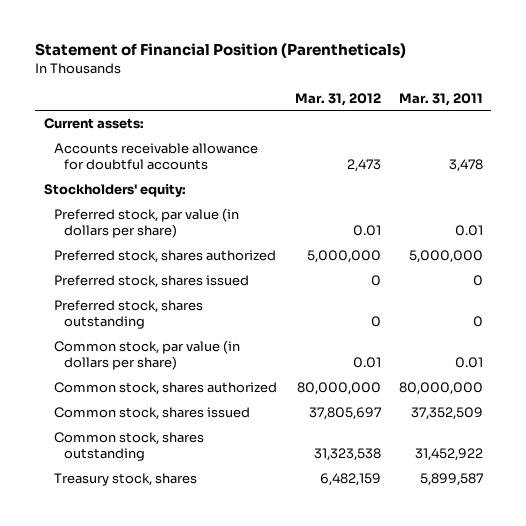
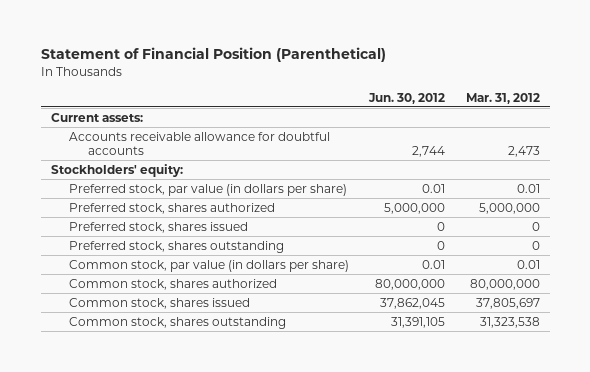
- Statement of Financial Position (Parentheticals)
+ Statement of Financial Position (Parenthetical)
- | Mar. 31, 2012 | Mar. 31, 2011
+ | Jun. 30, 2012 | Mar. 31, 2012
- Treasury stock, shares | 6,482,159 | 5,899,587

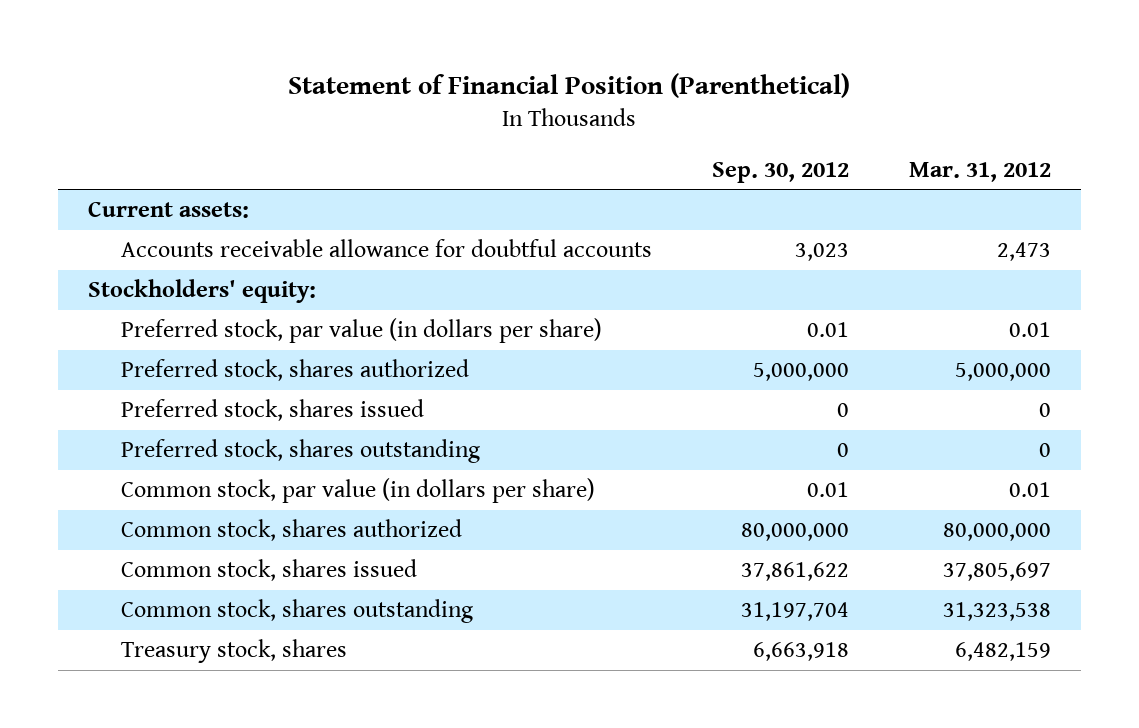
- | Jun. 30, 2012 | Mar. 31, 2012
+ | Sep. 30, 2012 | Mar. 31, 2012
+ Treasury stock, shares | 6,663,918 | 6,482,159

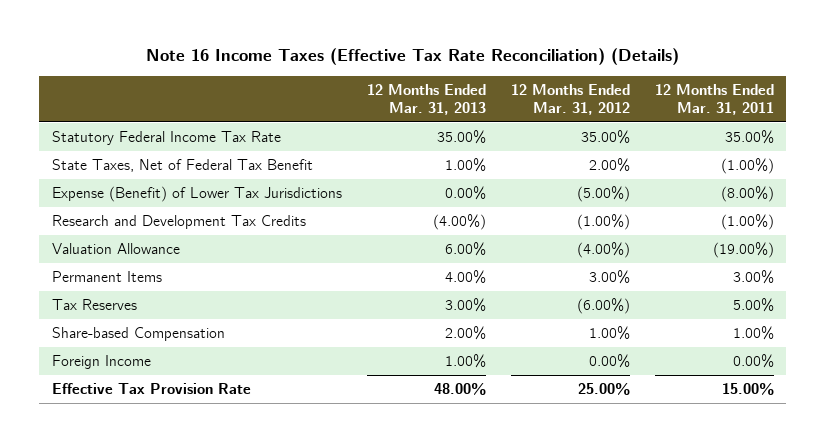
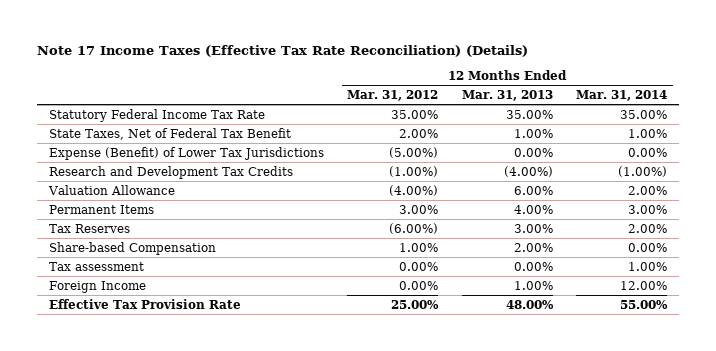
- Note 16 Income Taxes (Effective Tax Rate Reconciliation) (Details)
+ Note 17 Income Taxes (Effective Tax Rate Reconciliation) (Details)
- | 12 Months Ended Mar. 31, 2013 | 12 Months Ended Mar. 31, 2012 | 12 Months Ended Mar. 31, 2011
+ | 12 Months Ended Mar. 31, 2012 | 12 Months Ended Mar. 31, 2013 | 12 Months Ended Mar. 31, 2014
+ Tax assessment | 0.00% | 0.00% | 1.00%

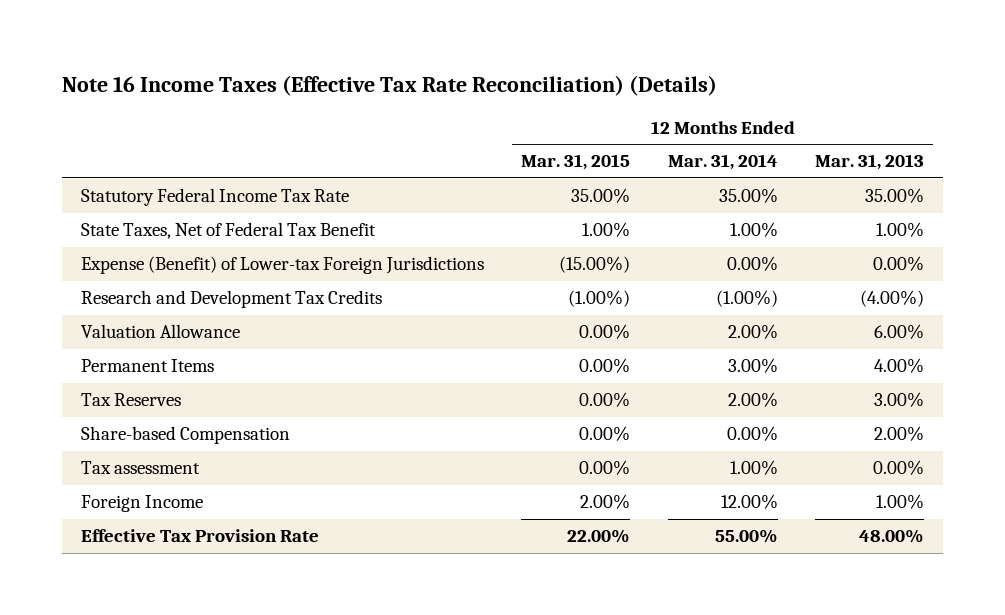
- Note 17 Income Taxes (Effective Tax Rate Reconciliation) (Details)
+ Note 16 Income Taxes (Effective Tax Rate Reconciliation) (Details)
- | 12 Months Ended Mar. 31, 2012 | 12 Months Ended Mar. 31, 2013 | 12 Months Ended Mar. 31, 2014
+ | 12 Months Ended Mar. 31, 2015 | 12 Months Ended Mar. 31, 2014 | 12 Months Ended Mar. 31, 2013
- Expense (Benefit) of Lower Tax Jurisdictions | (5.00%) | 0.00% | 0.00%
+ Expense (Benefit) of Lower-tax Foreign Jurisdictions | (15.00%) | 0.00% | 0.00%

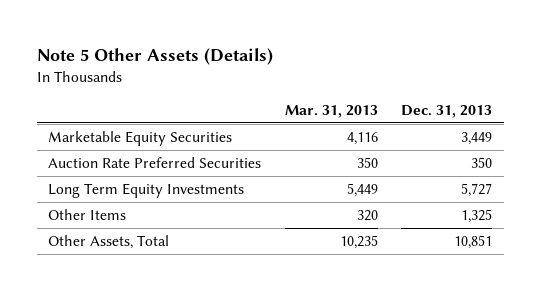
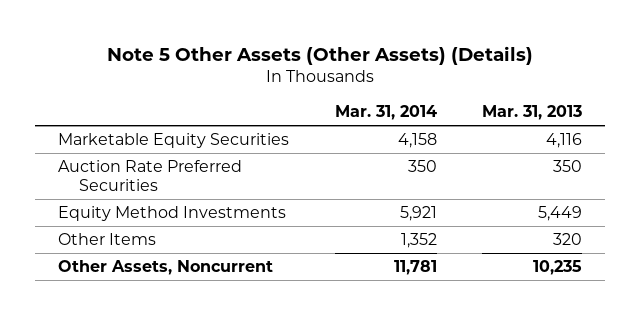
- Note 5 Other Assets (Details)
+ Note 5 Other Assets (Other Assets) (Details)
- | Mar. 31, 2013 | Dec. 31, 2013
+ | Mar. 31, 2014 | Mar. 31, 2013
- Long Term Equity Investments | 5,449 | 5,727
+ Equity Method Investments | 5,921 | 5,449
- Other Assets, Total | 10,235 | 10,851
+ Other Assets, Noncurrent | 11,781 | 10,235

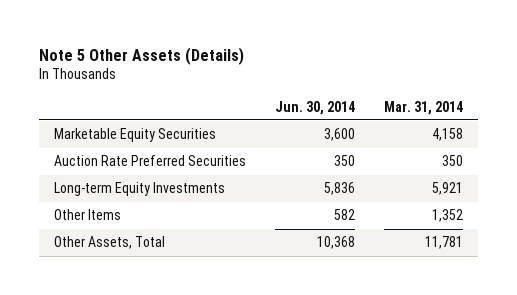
- Note 5 Other Assets (Other Assets) (Details)
+ Note 5 Other Assets (Details)
- | Mar. 31, 2014 | Mar. 31, 2013
+ | Jun. 30, 2014 | Mar. 31, 2014
- Equity Method Investments | 5,921 | 5,449
+ Long-term Equity Investments | 5,836 | 5,921
- Other Assets, Noncurrent | 11,781 | 10,235
+ Other Assets, Total | 10,368 | 11,781

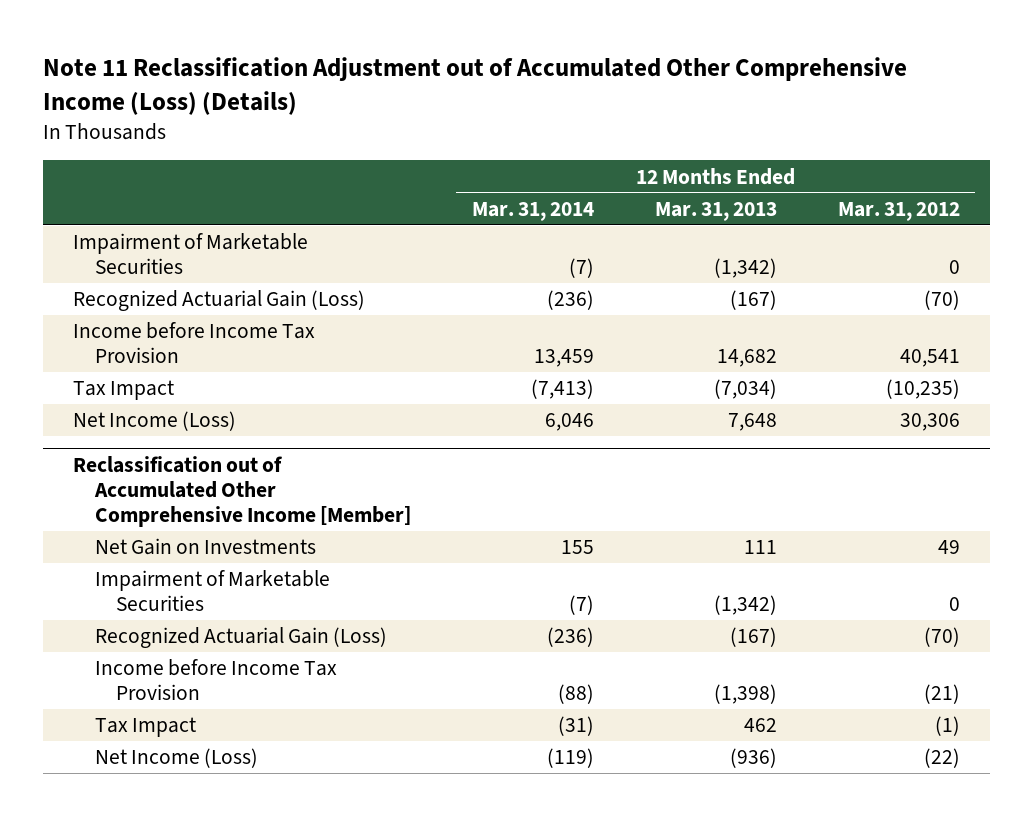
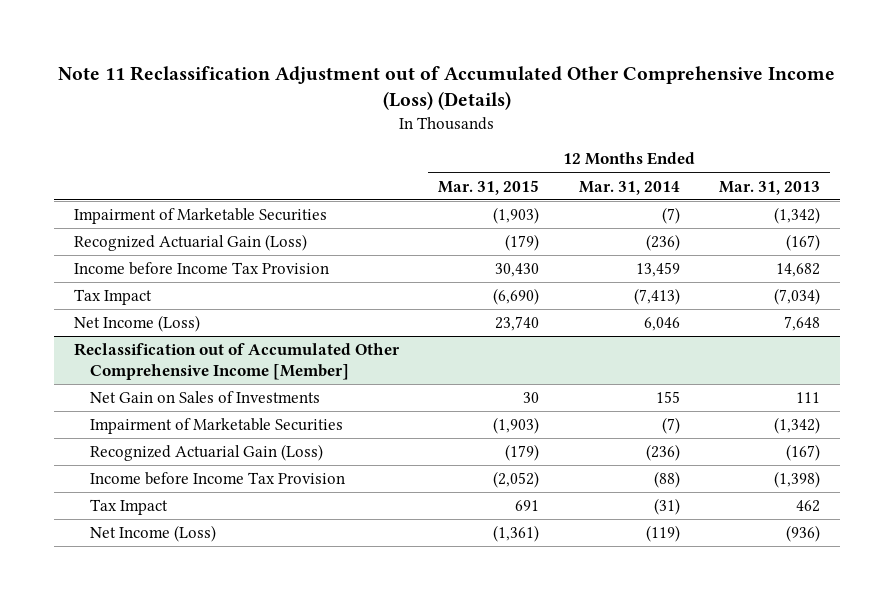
- | 12 Months Ended Mar. 31, 2014 | 12 Months Ended Mar. 31, 2013 | 12 Months Ended Mar. 31, 2012
+ | 12 Months Ended Mar. 31, 2015 | 12 Months Ended Mar. 31, 2014 | 12 Months Ended Mar. 31, 2013
@ Reclassification out of Accumulated Other Comprehensive Income [Member]
- Net Gain on Investments | 155 | 111 | 49
+ Net Gain on Sales of Investments | 30 | 155 | 111

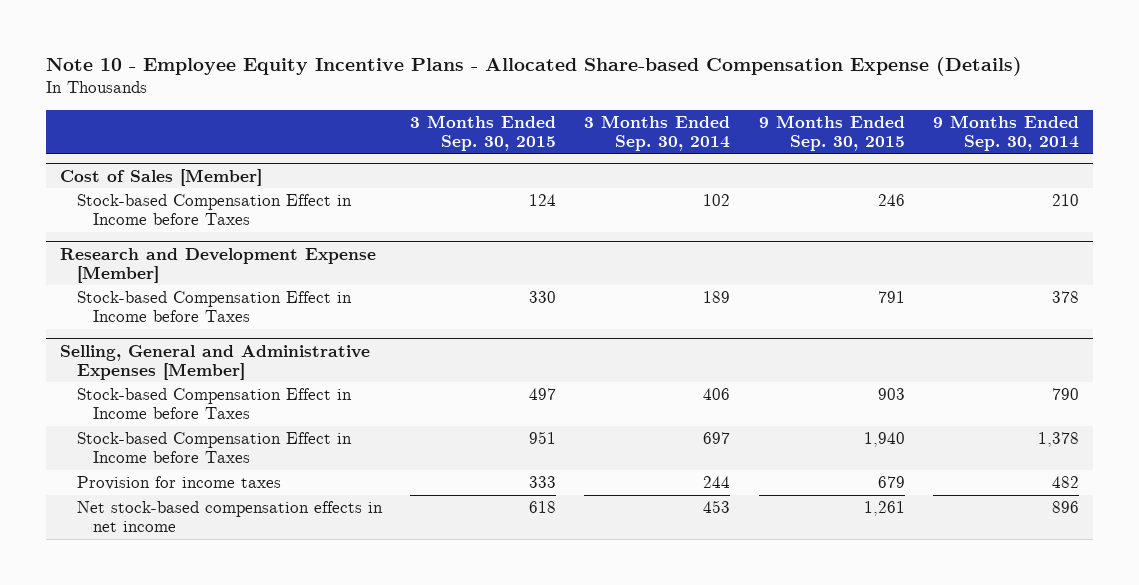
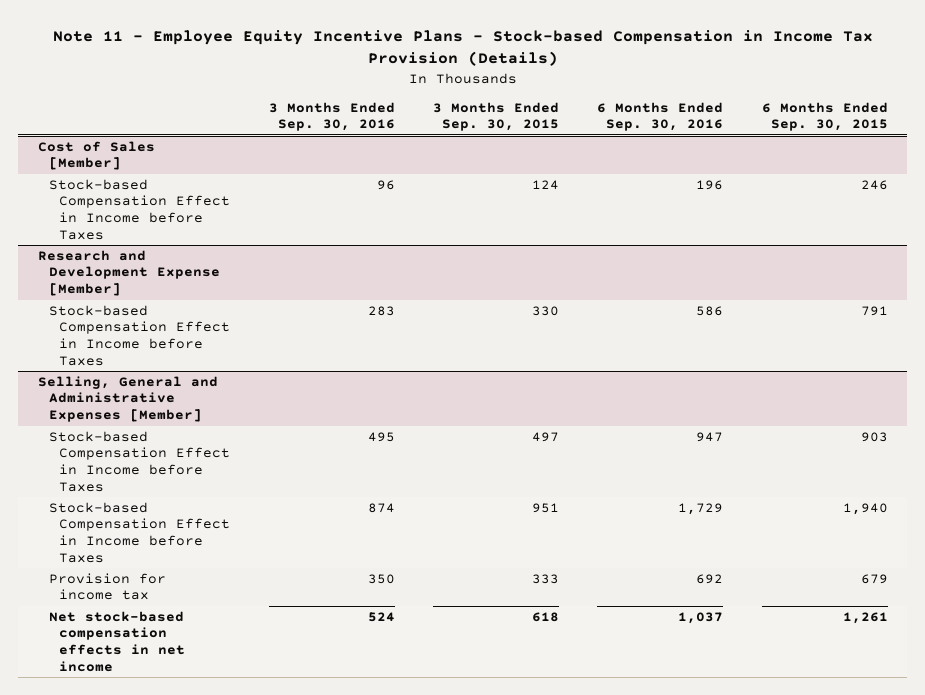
- Note 10 - Employee Equity Incentive Plans - Allocated Share-based Compensation Expense (Details)
+ Note 11 - Employee Equity Incentive Plans - Stock-based Compensation in Income Tax Provision (Details)
- | 3 Months Ended Sep. 30, 2015 | 3 Months Ended Sep. 30, 2014 | 9 Months Ended Sep. 30, 2015 | 9 Months Ended Sep. 30, 2014
+ | 3 Months Ended Sep. 30, 2016 | 3 Months Ended Sep. 30, 2015 | 6 Months Ended Sep. 30, 2016 | 6 Months Ended Sep. 30, 2015
@ Selling, General and Administrative Expenses [Member]
- Provision for income taxes | 333 | 244 | 679 | 482
+ Provision for income tax | 350 | 333 | 692 | 679

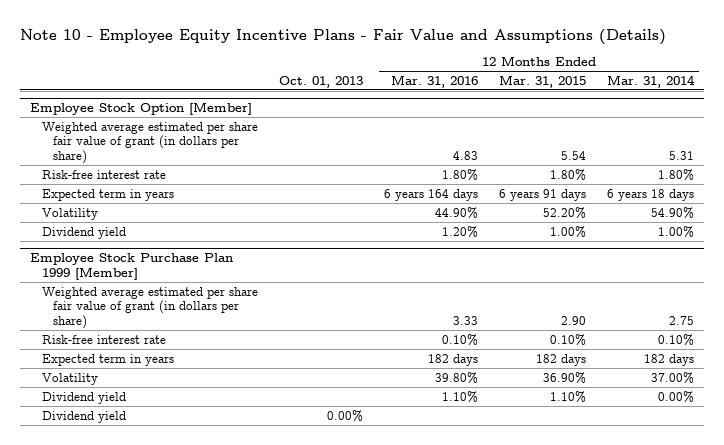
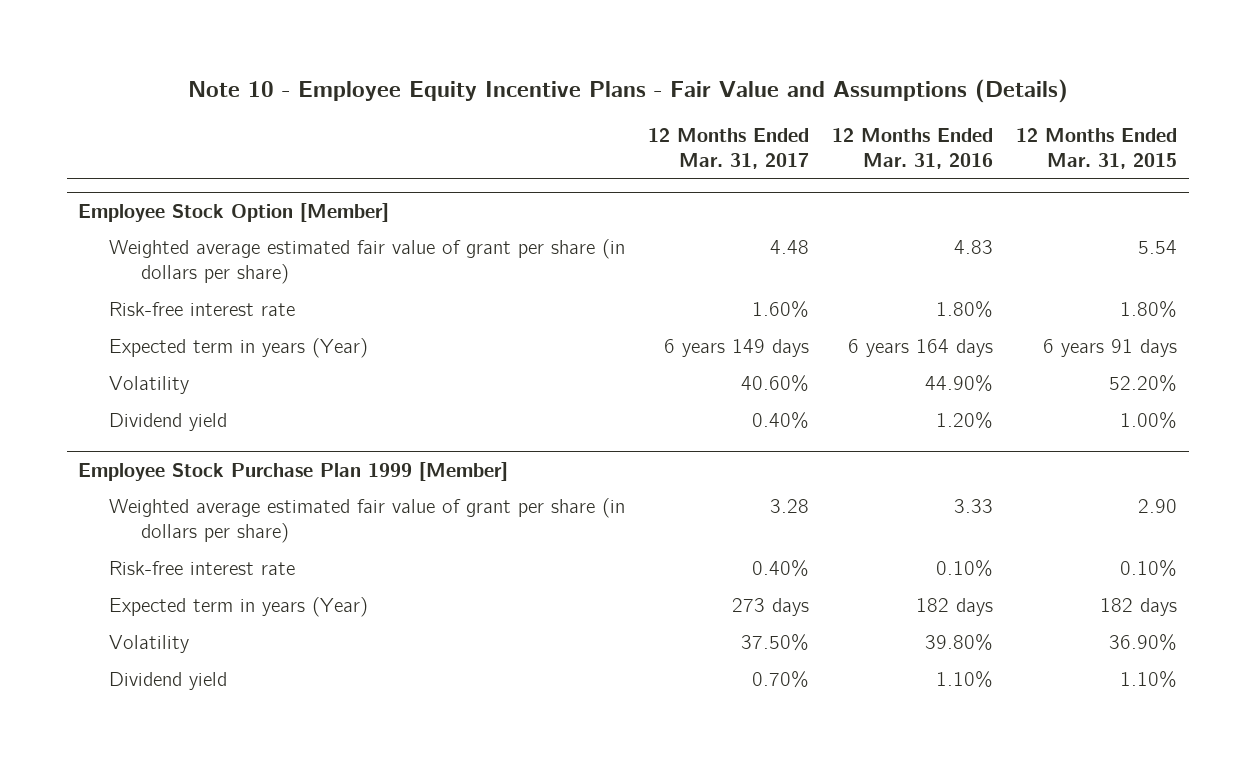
- | Oct. 01, 2013 | 12 Months Ended Mar. 31, 2016 | 12 Months Ended Mar. 31, 2015 | 12 Months Ended Mar. 31, 2014
+ | 12 Months Ended Mar. 31, 2017 | 12 Months Ended Mar. 31, 2016 | 12 Months Ended Mar. 31, 2015
@ Employee Stock Option [Member]
- Weighted average estimated per share fair value of grant (in dollars per share) | | 4.83 | 5.54 | 5.31
+ Weighted average estimated fair value of grant per share (in dollars per share) | 4.48 | 4.83 | 5.54
- Expected term in years | | 6 years 164 days | 6 years 91 days | 6 years 18 days
+ Expected term in years (Year) | 6 years 149 days | 6 years 164 days | 6 years 91 days
@ Employee Stock Purchase Plan 1999 [Member]
- Weighted average estimated per share fair value of grant (in dollars per share) | | 3.33 | 2.90 | 2.75
+ Weighted average estimated fair value of grant per share (in dollars per share) | 3.28 | 3.33 | 2.90
- Expected term in years | | 182 days | 182 days | 182 days
+ Expected term in years (Year) | 273 days | 182 days | 182 days
- Dividend yield | 0.00% | | |

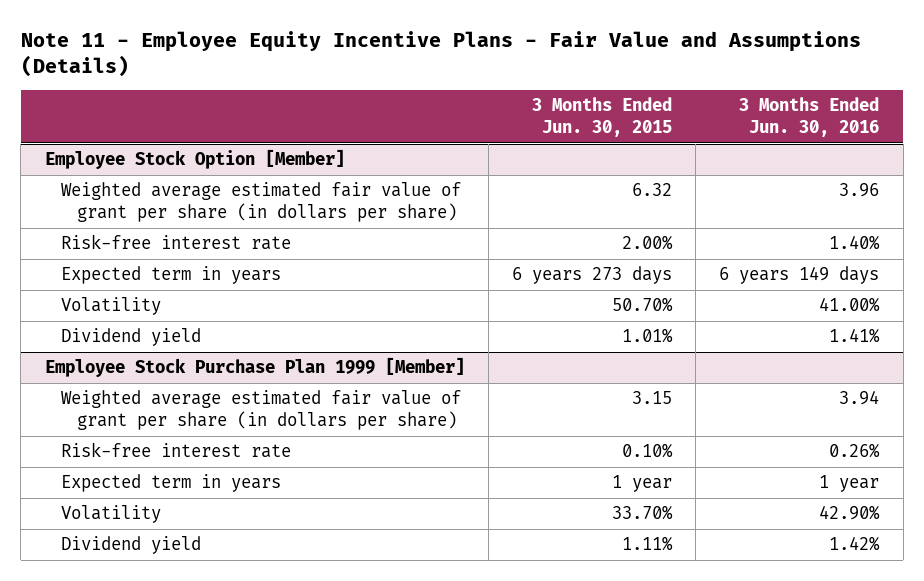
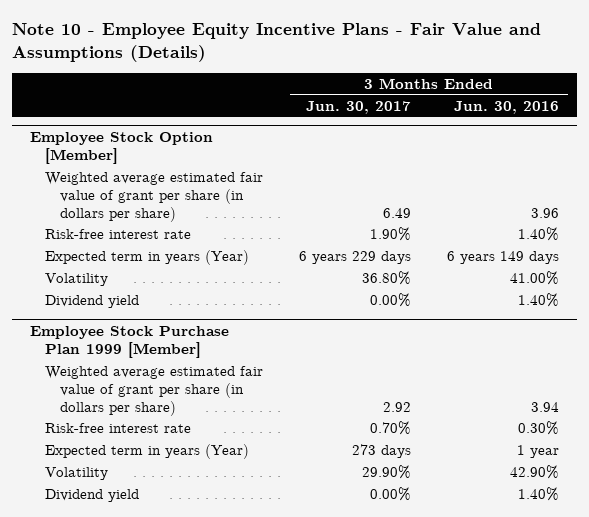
- Note 11 - Employee Equity Incentive Plans - Fair Value and Assumptions (Details)
+ Note 10 - Employee Equity Incentive Plans - Fair Value and Assumptions (Details)
- | 3 Months Ended Jun. 30, 2015 | 3 Months Ended Jun. 30, 2016
+ | 3 Months Ended Jun. 30, 2017 | 3 Months Ended Jun. 30, 2016
@ Employee Stock Option [Member]
- Expected term in years | 6 years 273 days | 6 years 149 days
+ Expected term in years (Year) | 6 years 229 days | 6 years 149 days
- Dividend yield | 1.01% | 1.41%
+ Dividend yield | 0.00% | 1.40%
@ Employee Stock Purchase Plan 1999 [Member]
- Risk-free interest rate | 0.10% | 0.26%
- Expected term in years | 1 year | 1 year
+ Risk-free interest rate | 0.70% | 0.30%
+ Expected term in years (Year) | 273 days | 1 year
- Dividend yield | 1.11% | 1.42%
+ Dividend yield | 0.00% | 1.40%

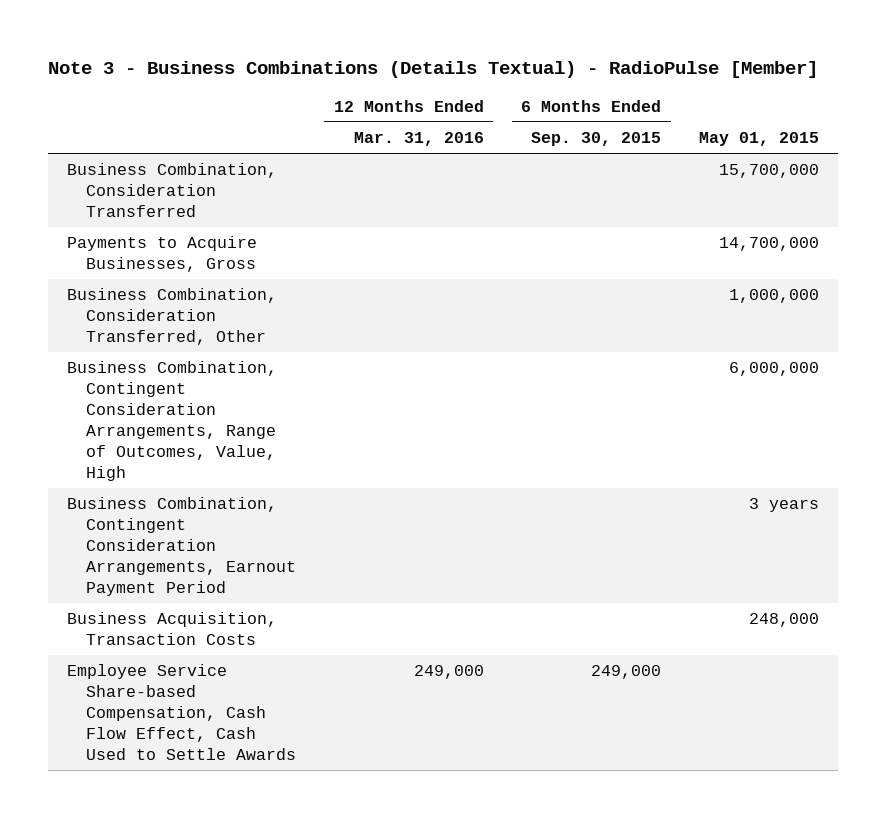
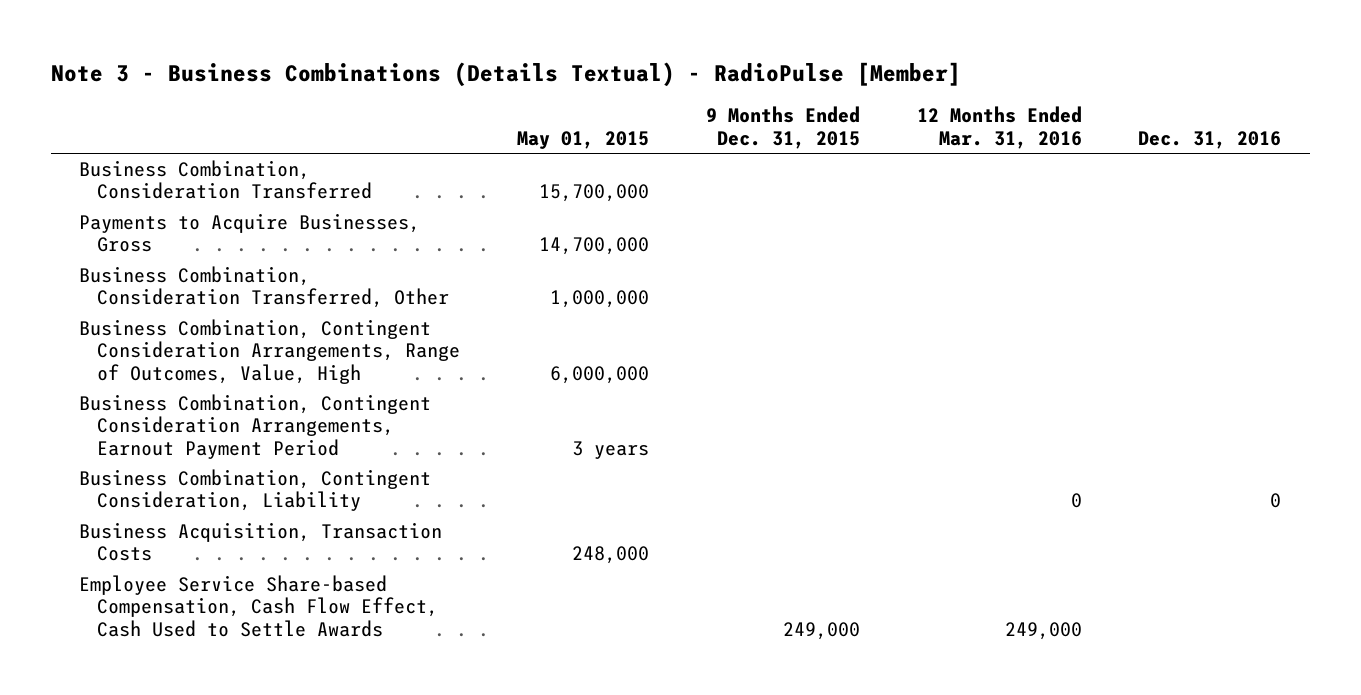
- | 12 Months Ended Mar. 31, 2016 | 6 Months Ended Sep. 30, 2015 | May 01, 2015
+ | May 01, 2015 | 9 Months Ended Dec. 31, 2015 | 12 Months Ended Mar. 31, 2016 | Dec. 31, 2016
+ Business Combination, Contingent Consideration, Liability | | | 0 | 0

